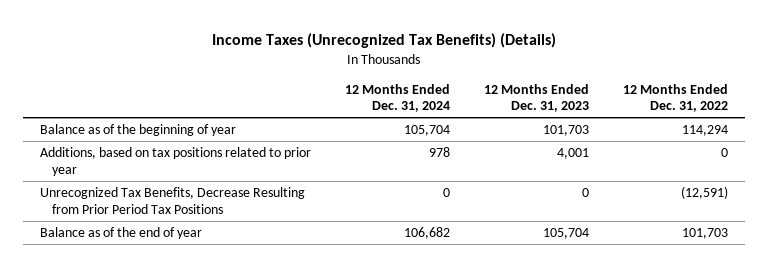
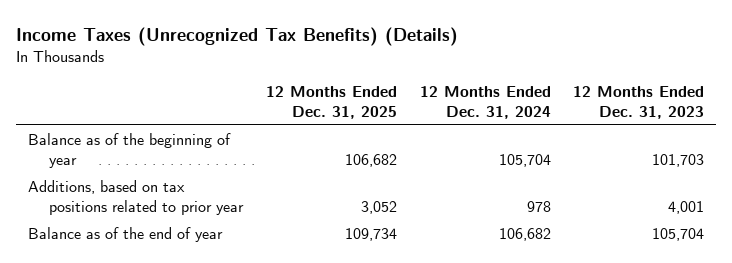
- | 12 Months Ended Dec. 31, 2024 | 12 Months Ended Dec. 31, 2023 | 12 Months Ended Dec. 31, 2022
+ | 12 Months Ended Dec. 31, 2025 | 12 Months Ended Dec. 31, 2024 | 12 Months Ended Dec. 31, 2023
- Unrecognized Tax Benefits, Decrease Resulting from Prior Period Tax Positions | 0 | 0 | (12,591)

